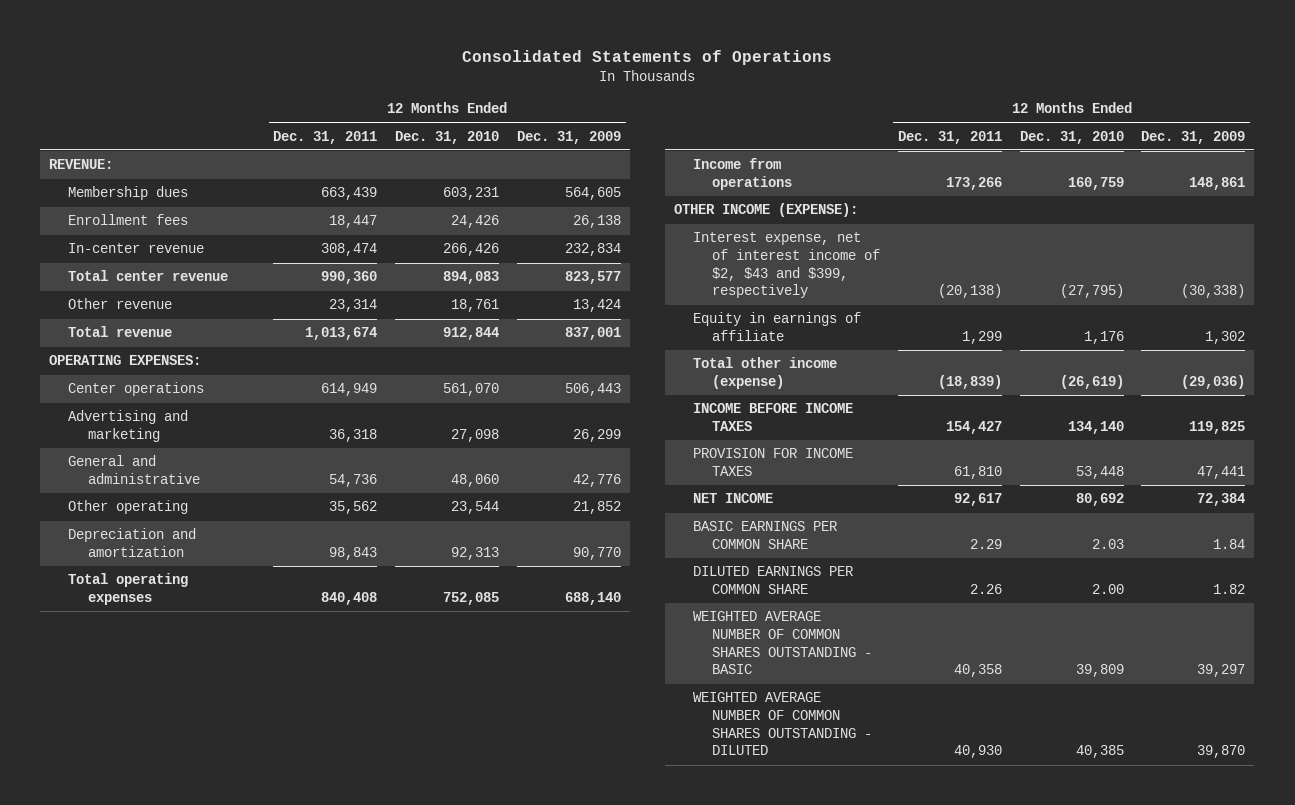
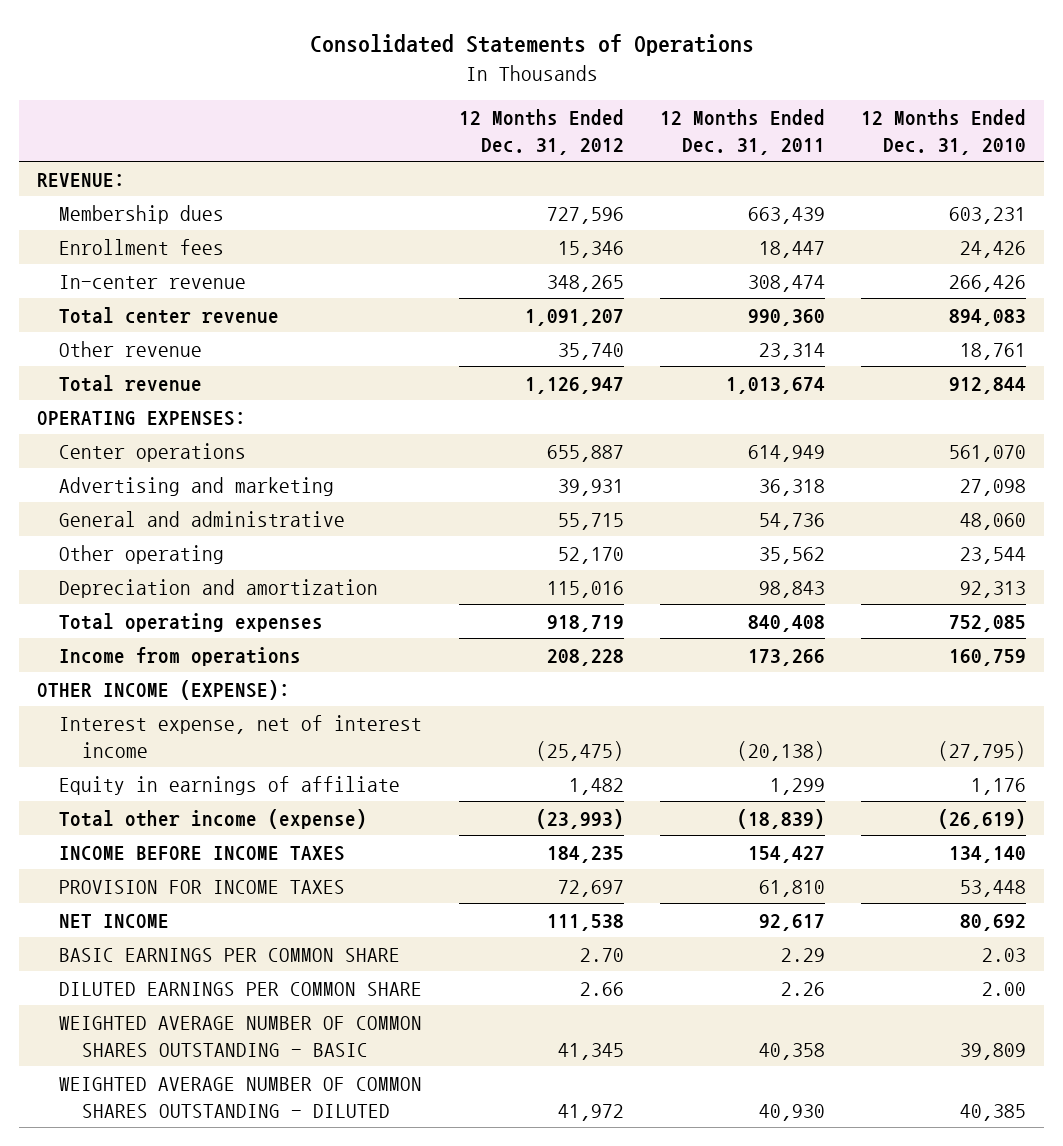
- | 12 Months Ended Dec. 31, 2011 | 12 Months Ended Dec. 31, 2010 | 12 Months Ended Dec. 31, 2009
+ | 12 Months Ended Dec. 31, 2012 | 12 Months Ended Dec. 31, 2011 | 12 Months Ended Dec. 31, 2010
- Interest expense, net of interest income of $2, $43 and $399, respectively | (20,138) | (27,795) | (30,338)
+ Interest expense, net of interest income | (25,475) | (20,138) | (27,795)

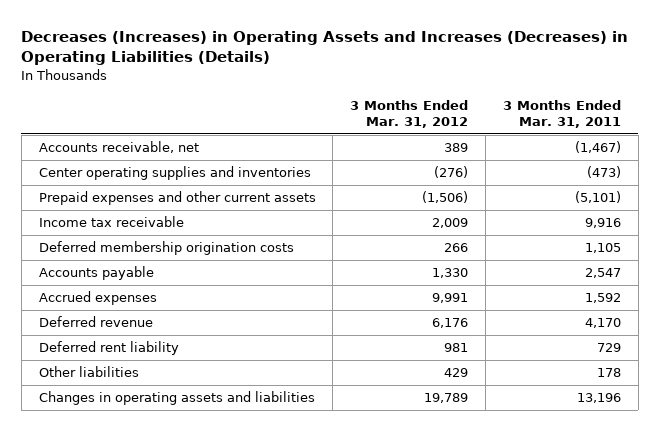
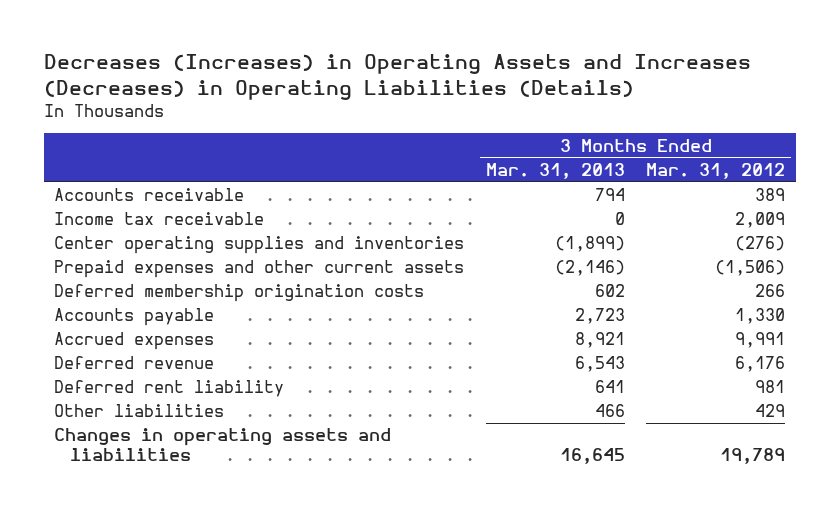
- | 3 Months Ended Mar. 31, 2012 | 3 Months Ended Mar. 31, 2011
+ | 3 Months Ended Mar. 31, 2013 | 3 Months Ended Mar. 31, 2012
- Accounts receivable, net | 389 | (1,467)
+ Accounts receivable | 794 | 389
moved up: Income tax receivable | 0 | 2,009

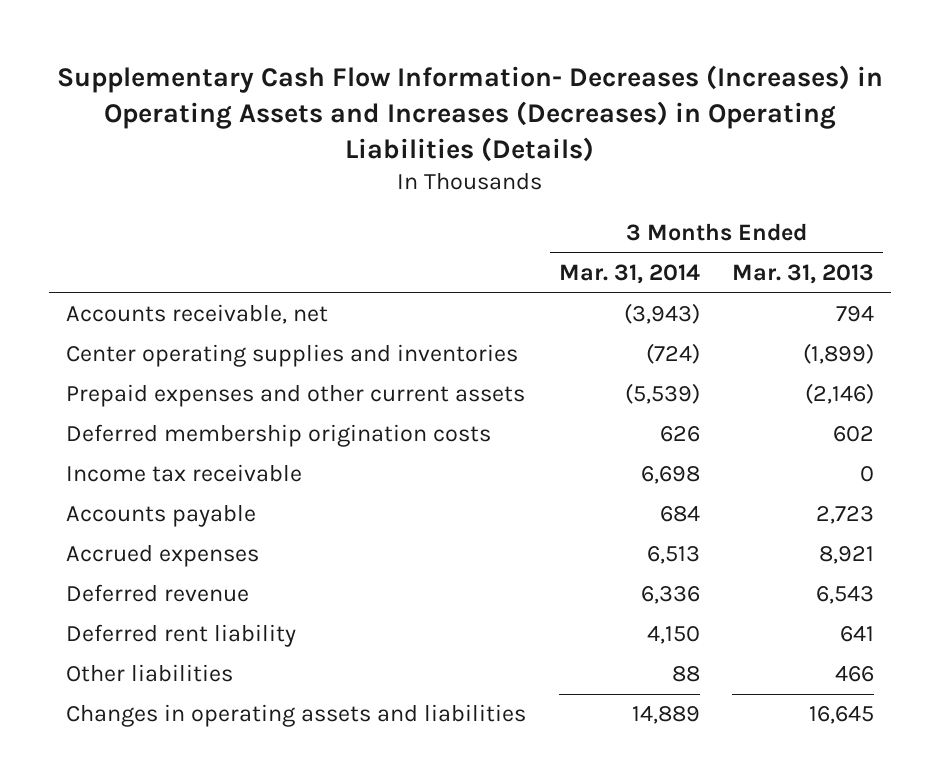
- Decreases (Increases) in Operating Assets and Increases (Decreases) in Operating Liabilities (Details)
+ Supplementary Cash Flow Information- Decreases (Increases) in Operating Assets and Increases (Decreases) in Operating Liabilities (Details)
- | 3 Months Ended Mar. 31, 2013 | 3 Months Ended Mar. 31, 2012
+ | 3 Months Ended Mar. 31, 2014 | 3 Months Ended Mar. 31, 2013
- Accounts receivable | 794 | 389
+ Accounts receivable, net | (3,943) | 794
moved down: Income tax receivable | 6,698 | 0

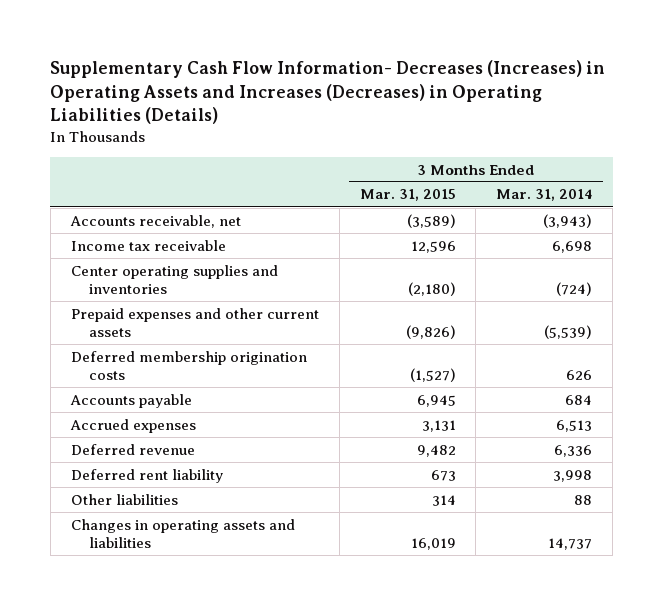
- | 3 Months Ended Mar. 31, 2014 | 3 Months Ended Mar. 31, 2013
+ | 3 Months Ended Mar. 31, 2015 | 3 Months Ended Mar. 31, 2014
moved up: Income tax receivable | 12,596 | 6,698
- Deferred rent liability | 4,150 | 641
+ Deferred rent liability | 673 | 3,998
- Changes in operating assets and liabilities | 14,889 | 16,645
+ Changes in operating assets and liabilities | 16,019 | 14,737

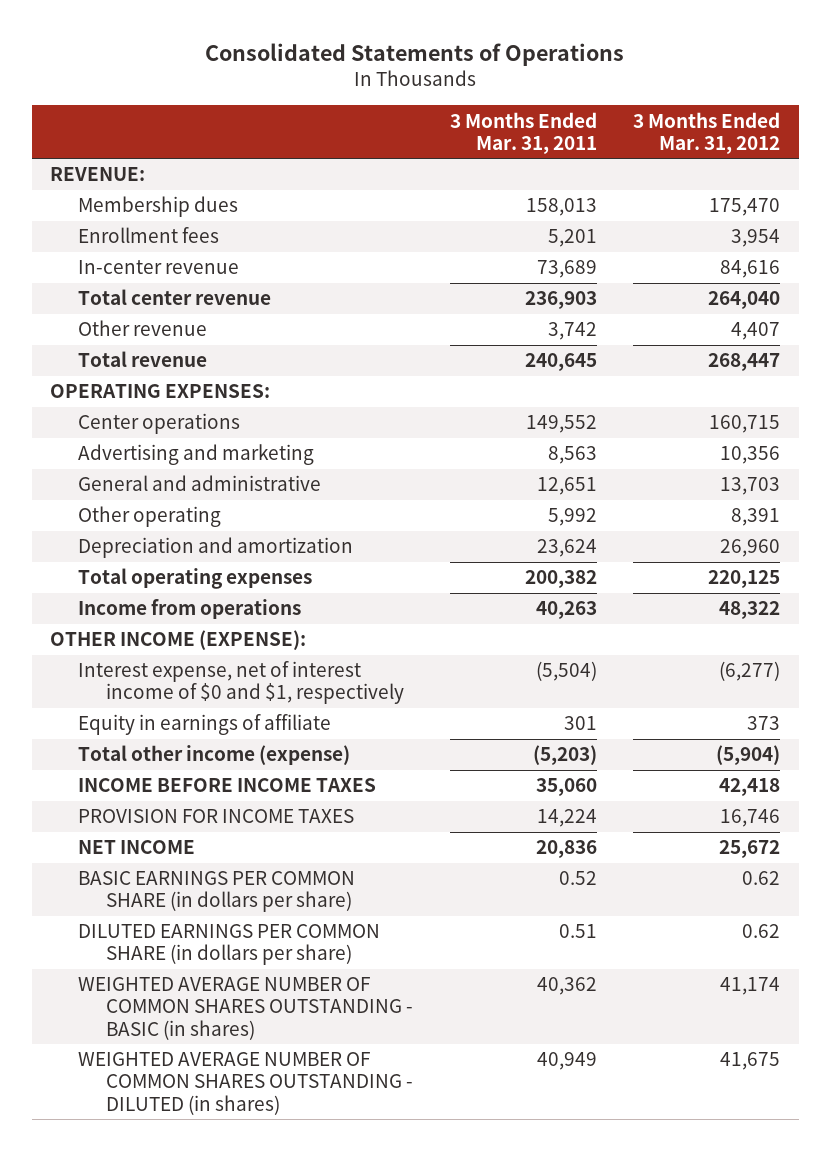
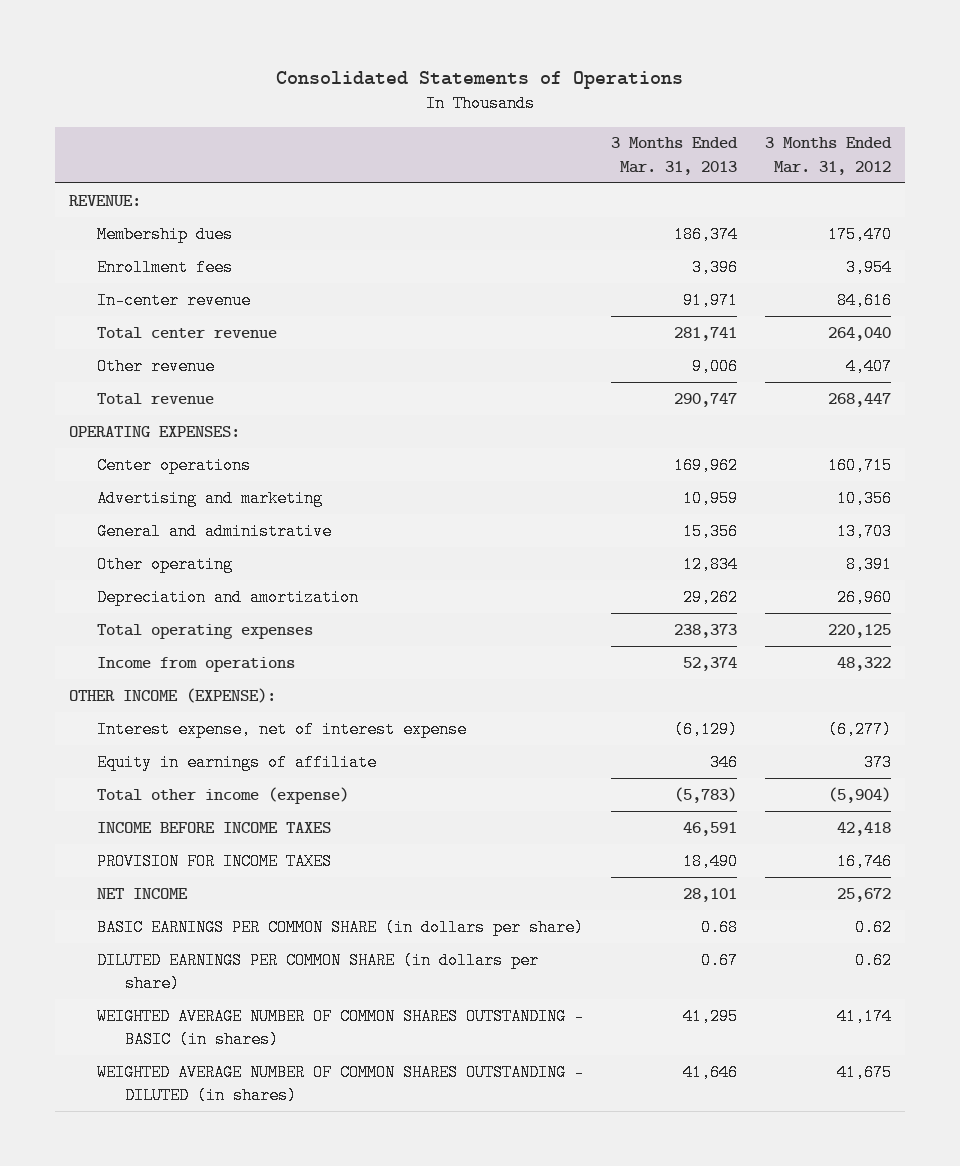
- | 3 Months Ended Mar. 31, 2011 | 3 Months Ended Mar. 31, 2012
+ | 3 Months Ended Mar. 31, 2013 | 3 Months Ended Mar. 31, 2012
- Interest expense, net of interest income of $0 and $1, respectively | (5,504) | (6,277)
+ Interest expense, net of interest expense | (6,129) | (6,277)

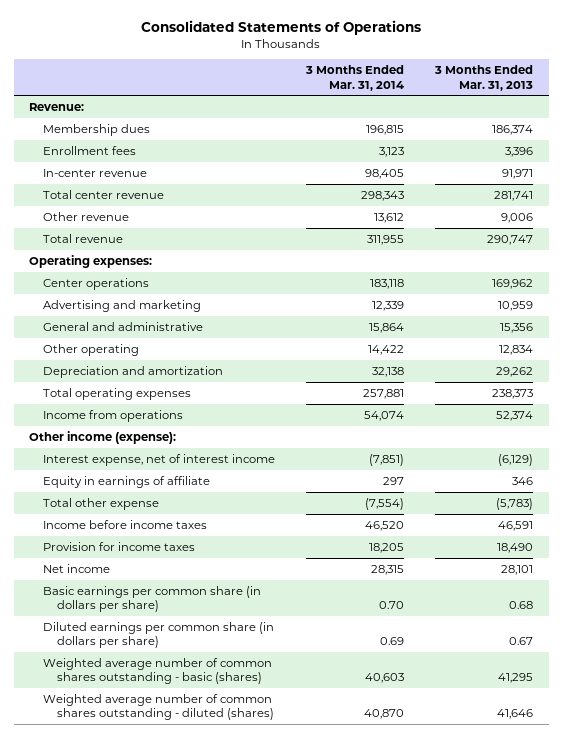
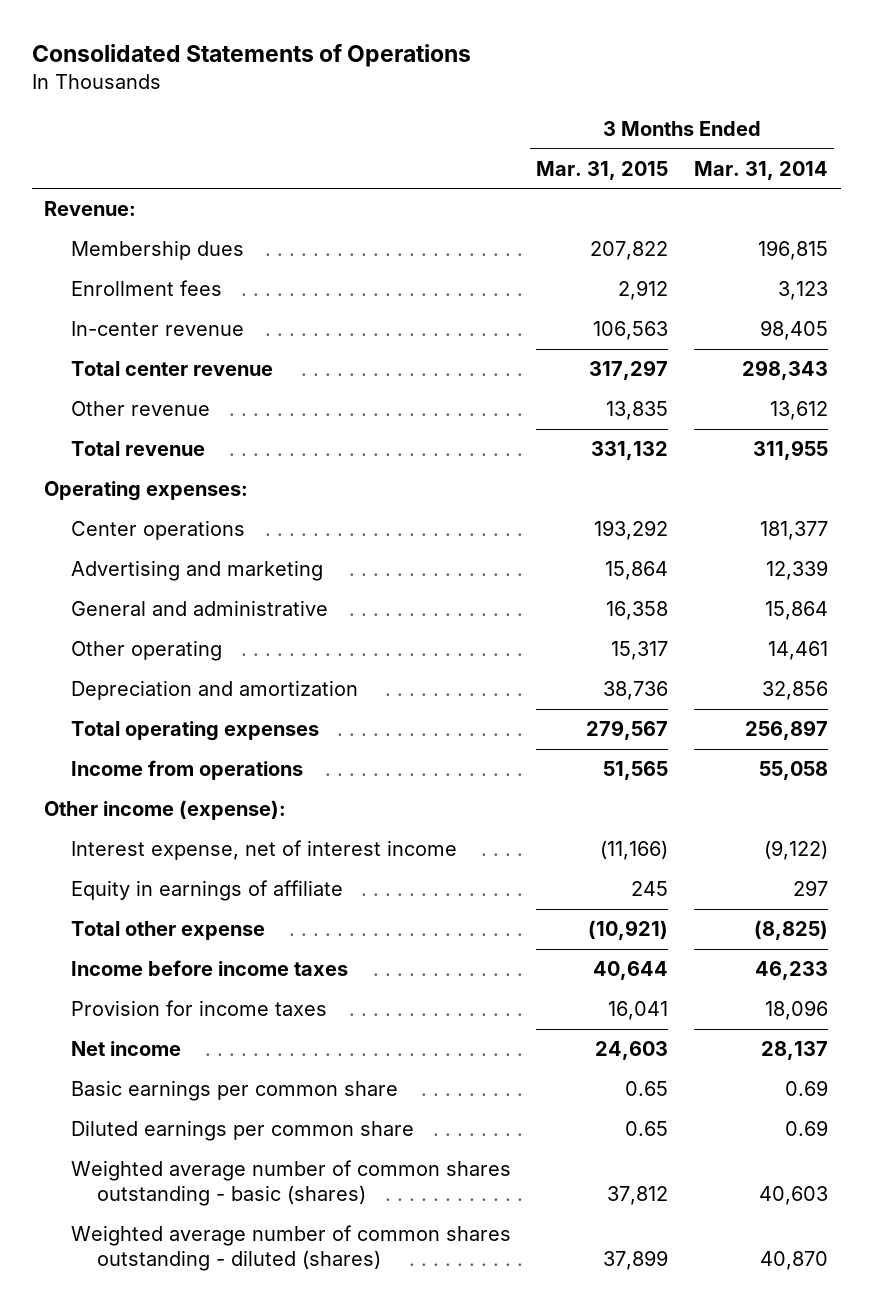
- | 3 Months Ended Mar. 31, 2014 | 3 Months Ended Mar. 31, 2013
+ | 3 Months Ended Mar. 31, 2015 | 3 Months Ended Mar. 31, 2014
- Center operations | 183,118 | 169,962
+ Center operations | 193,292 | 181,377
- Other operating | 14,422 | 12,834
- Depreciation and amortization | 32,138 | 29,262
- Total operating expenses | 257,881 | 238,373
- Income from operations | 54,074 | 52,374
+ Other operating | 15,317 | 14,461
+ Depreciation and amortization | 38,736 | 32,856
+ Total operating expenses | 279,567 | 256,897
+ Income from operations | 51,565 | 55,058
- Interest expense, net of interest income | (7,851) | (6,129)
+ Interest expense, net of interest income | (11,166) | (9,122)
- Total other expense | (7,554) | (5,783)
- Income before income taxes | 46,520 | 46,591
- Provision for income taxes | 18,205 | 18,490
- Net income | 28,315 | 28,101
- Basic earnings per common share (in dollars per share) | 0.70 | 0.68
- Diluted earnings per common share (in dollars per share) | 0.69 | 0.67
+ Total other expense | (10,921) | (8,825)
+ Income before income taxes | 40,644 | 46,233
+ Provision for income taxes | 16,041 | 18,096
+ Net income | 24,603 | 28,137
+ Basic earnings per common share | 0.65 | 0.69
+ Diluted earnings per common share | 0.65 | 0.69

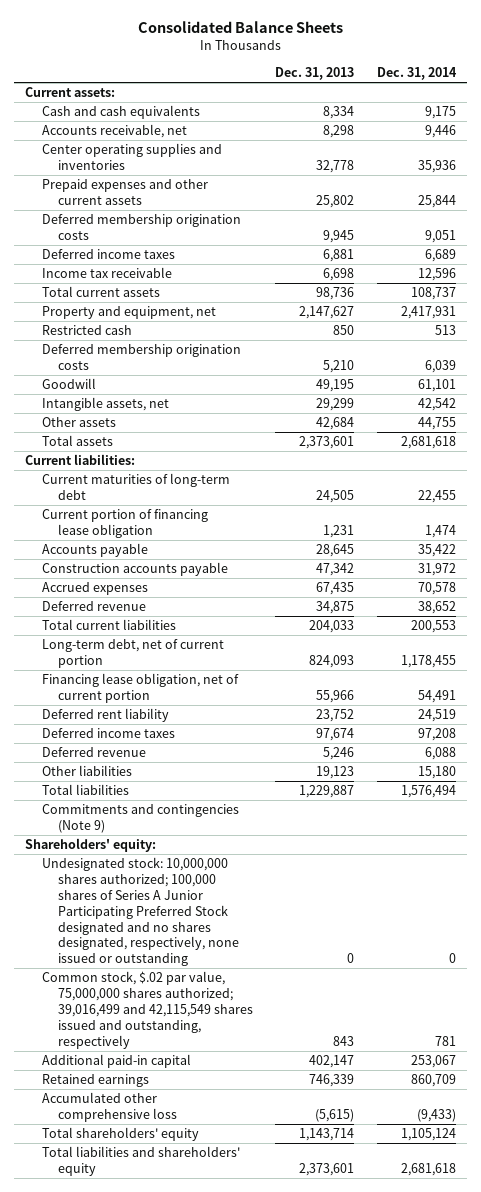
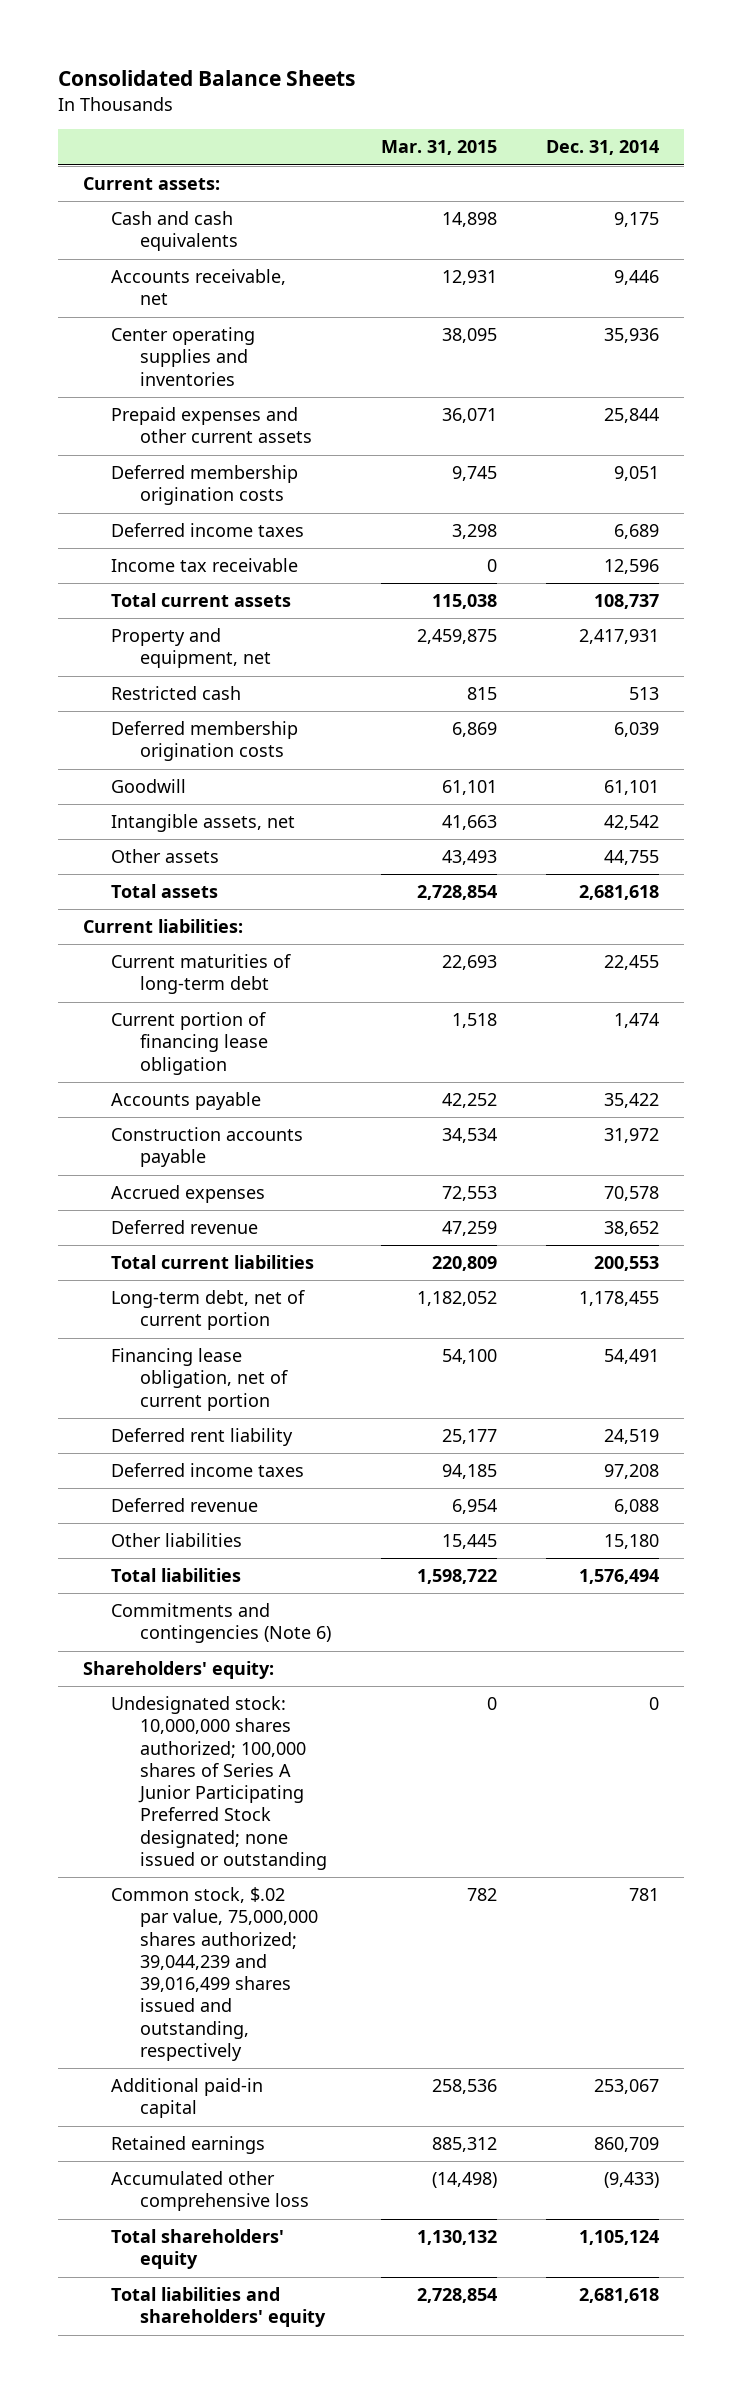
- | Dec. 31, 2013 | Dec. 31, 2014
+ | Mar. 31, 2015 | Dec. 31, 2014
- Commitments and contingencies (Note 9)
+ Commitments and contingencies (Note 6)
- Undesignated stock: 10,000,000 shares authorized; 100,000 shares of Series A Junior Participating Preferred Stock designated and no shares designated, respectively, none issued or outstanding | 0 | 0
- Common stock, $.02 par value, 75,000,000 shares authorized; 39,016,499 and 42,115,549 shares issued and outstanding, respectively | 843 | 781
+ Undesignated stock: 10,000,000 shares authorized; 100,000 shares of Series A Junior Participating Preferred Stock designated; none issued or outstanding | 0 | 0
+ Common stock, $.02 par value, 75,000,000 shares authorized; 39,044,239 and 39,016,499 shares issued and outstanding, respectively | 782 | 781

